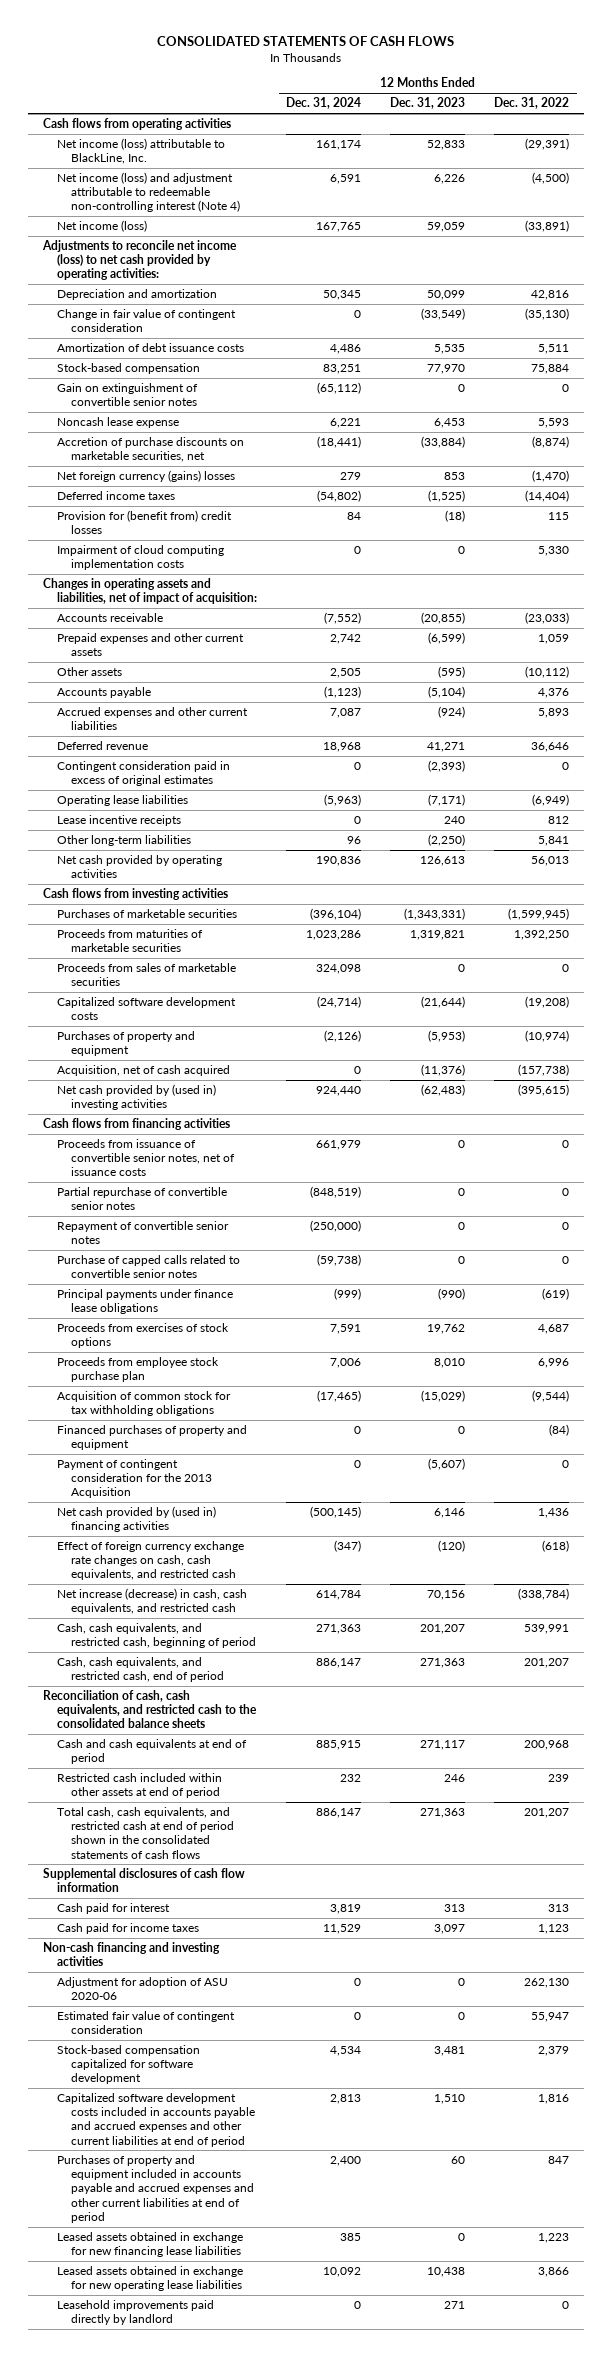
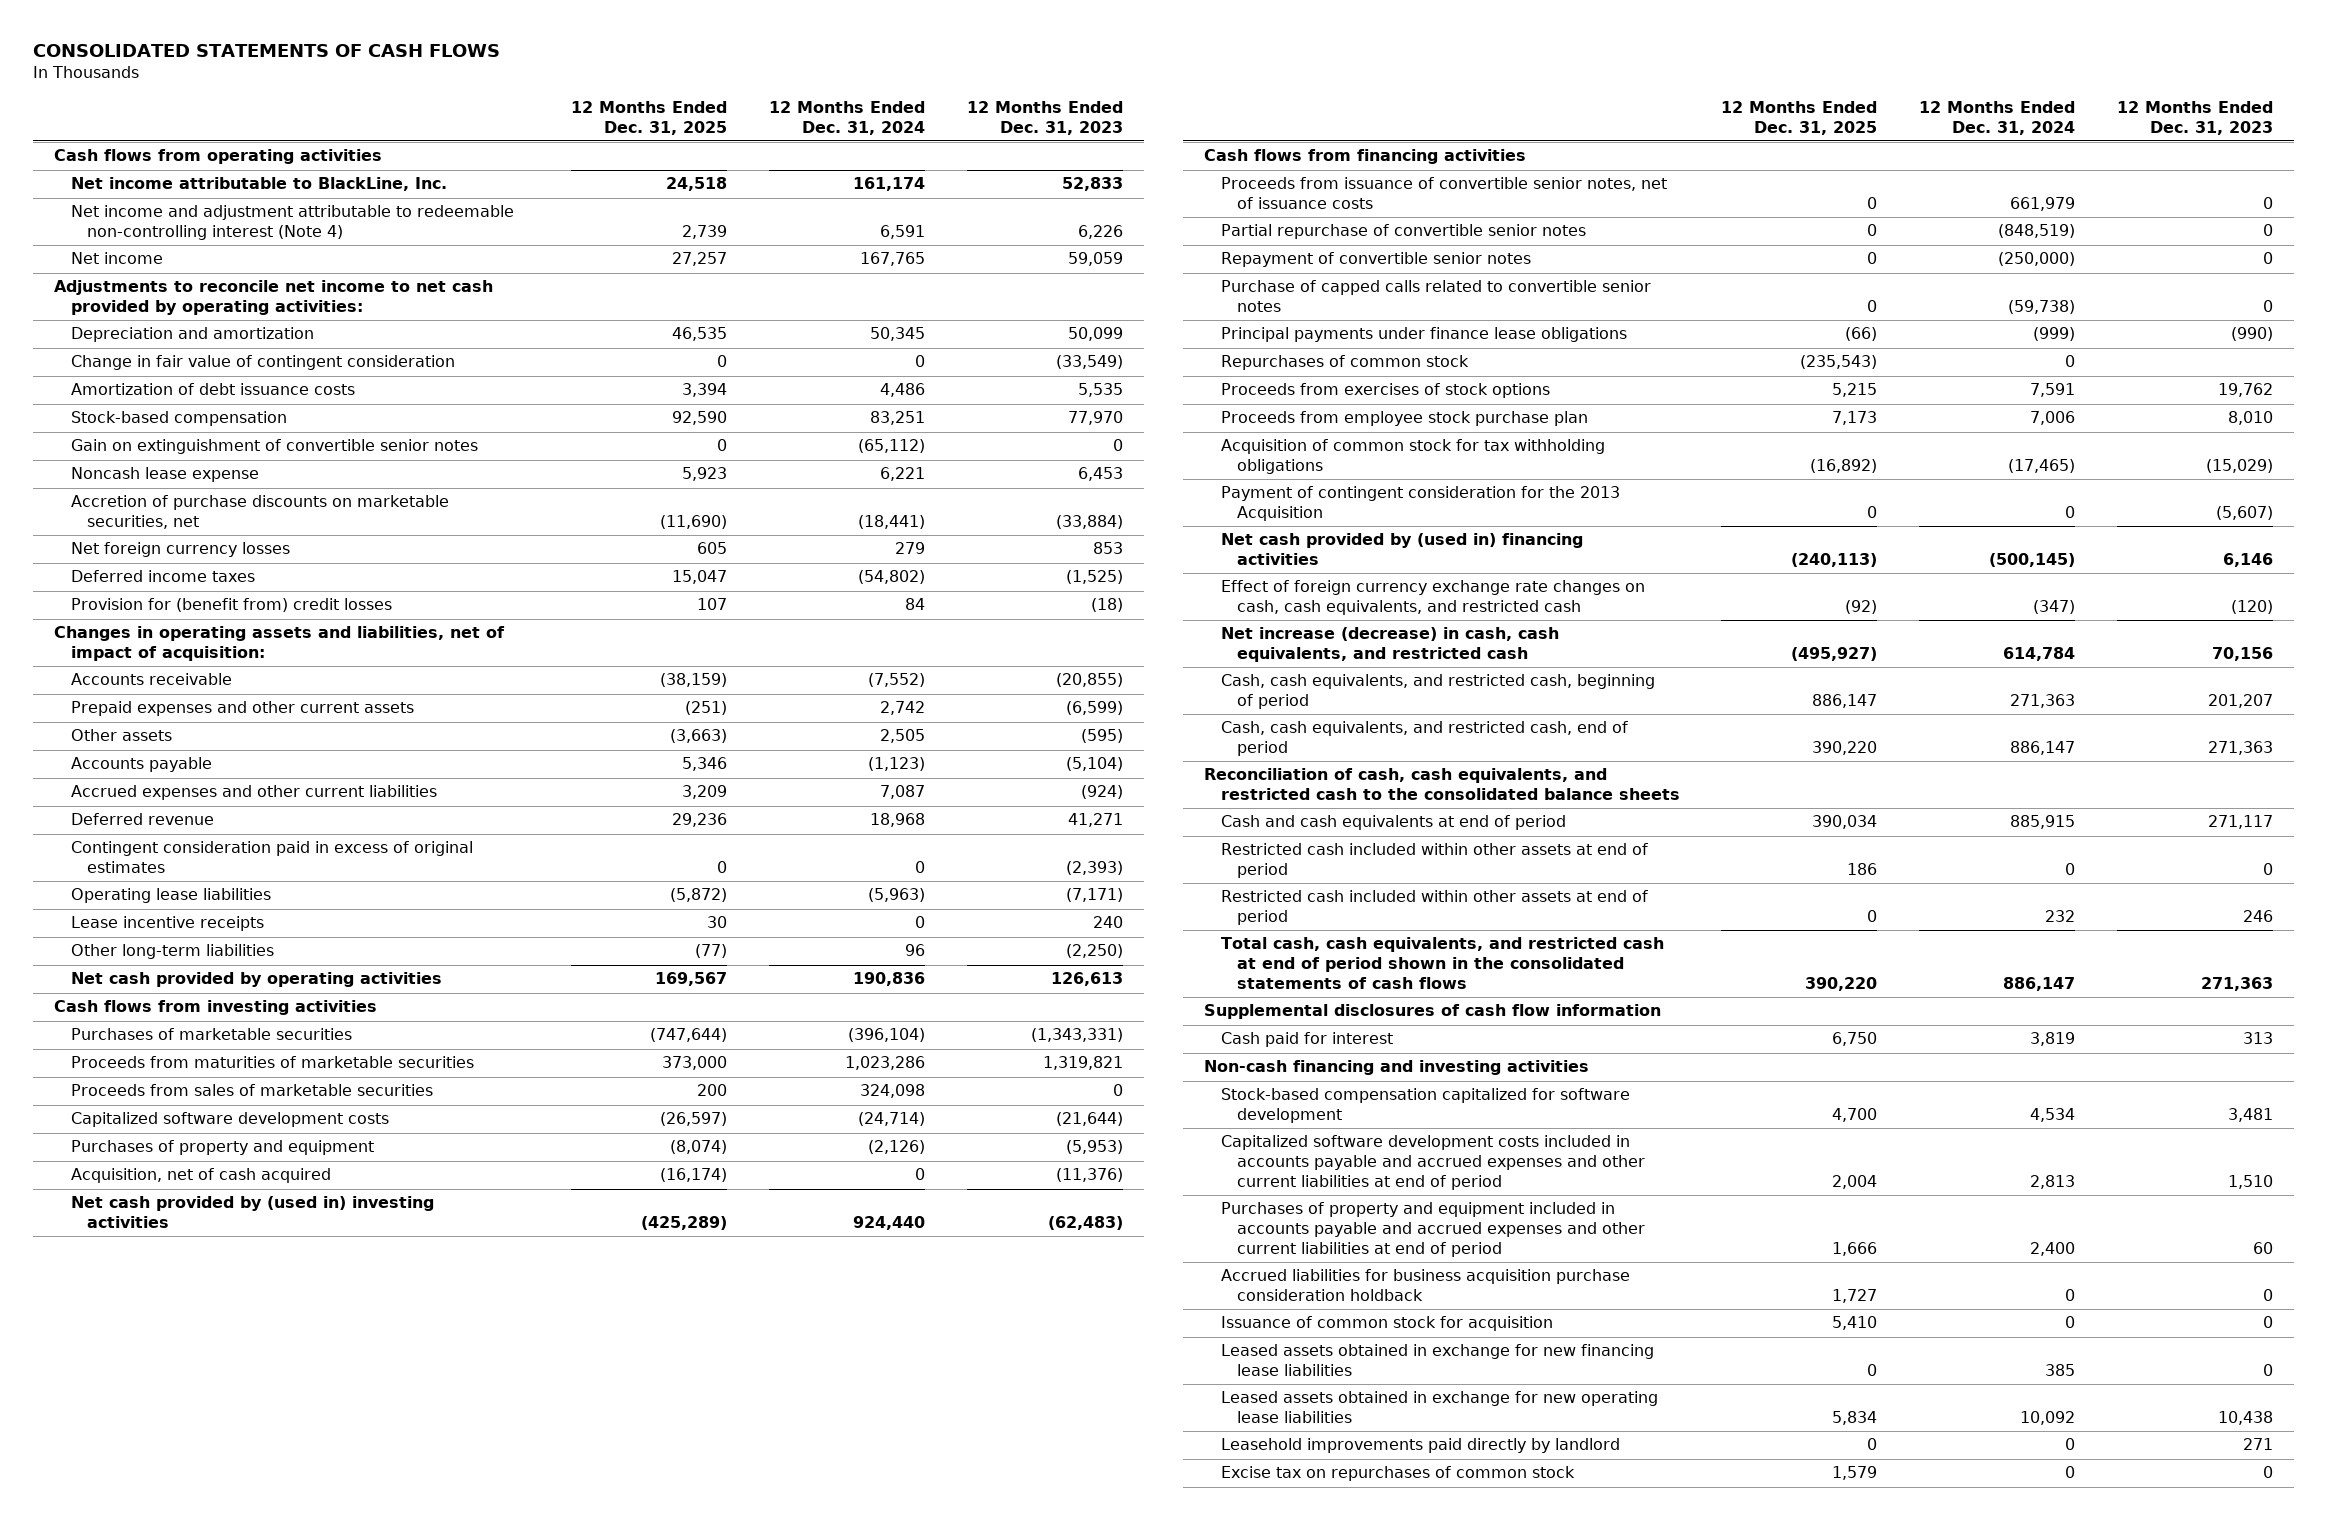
- | 12 Months Ended Dec. 31, 2024 | 12 Months Ended Dec. 31, 2023 | 12 Months Ended Dec. 31, 2022
+ | 12 Months Ended Dec. 31, 2025 | 12 Months Ended Dec. 31, 2024 | 12 Months Ended Dec. 31, 2023
- Net income (loss) attributable to BlackLine, Inc. | 161,174 | 52,833 | (29,391)
- Net income (loss) and adjustment attributable to redeemable non-controlling interest (Note 4) | 6,591 | 6,226 | (4,500)
- Net income (loss) | 167,765 | 59,059 | (33,891)
- Adjustments to reconcile net income (loss) to net cash provided by operating activities:
+ Net income attributable to BlackLine, Inc. | 24,518 | 161,174 | 52,833
+ Net income and adjustment attributable to redeemable non-controlling interest (Note 4) | 2,739 | 6,591 | 6,226
+ Net income | 27,257 | 167,765 | 59,059
+ Adjustments to reconcile net income to net cash provided by operating activities:
- Net foreign currency (gains) losses | 279 | 853 | (1,470)
+ Net foreign currency losses | 605 | 279 | 853
- Impairment of cloud computing implementation costs | 0 | 0 | 5,330
+ Repurchases of common stock | (235,543) | 0 |
- Financed purchases of property and equipment | 0 | 0 | (84)
+ Restricted cash included within other assets at end of period | 186 | 0 | 0
- Cash paid for income taxes | 11,529 | 3,097 | 1,123
- Adjustment for adoption of ASU 2020-06 | 0 | 0 | 262,130
- Estimated fair value of contingent consideration | 0 | 0 | 55,947
+ Accrued liabilities for business acquisition purchase consideration holdback | 1,727 | 0 | 0
+ Issuance of common stock for acquisition | 5,410 | 0 | 0
+ Excise tax on repurchases of common stock | 1,579 | 0 | 0

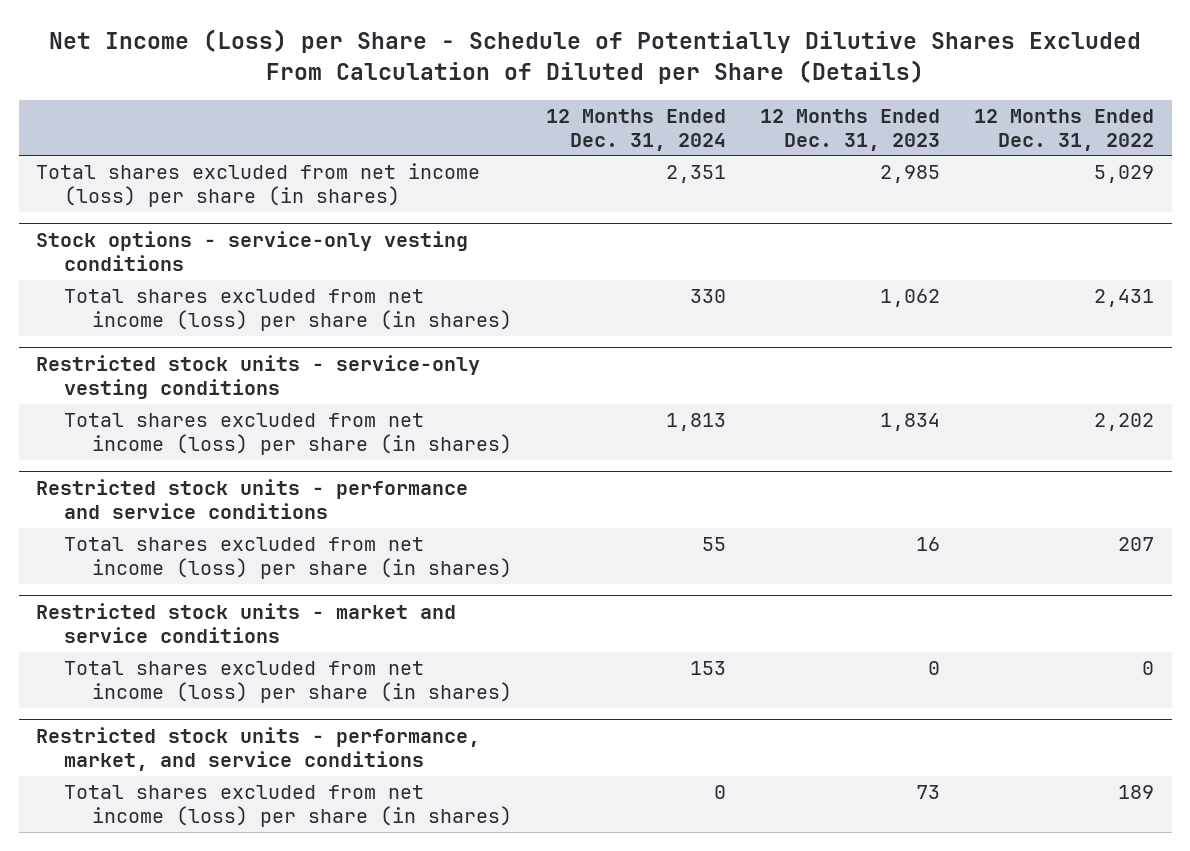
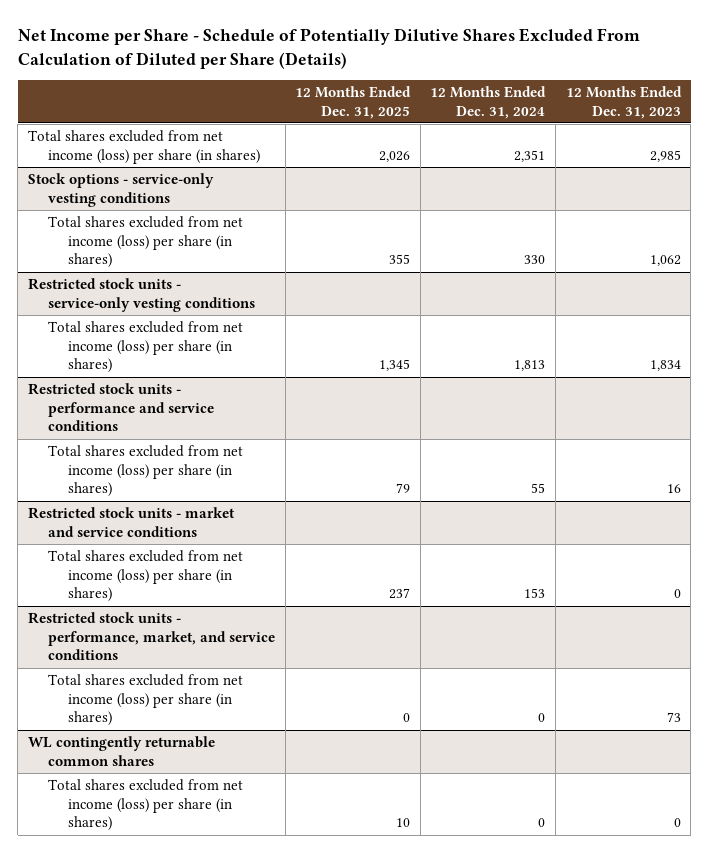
- Net Income (Loss) per Share - Schedule of Potentially Dilutive Shares Excluded From Calculation of Diluted per Share (Details)
+ Net Income per Share - Schedule of Potentially Dilutive Shares Excluded From Calculation of Diluted per Share (Details)
- | 12 Months Ended Dec. 31, 2024 | 12 Months Ended Dec. 31, 2023 | 12 Months Ended Dec. 31, 2022
+ | 12 Months Ended Dec. 31, 2025 | 12 Months Ended Dec. 31, 2024 | 12 Months Ended Dec. 31, 2023
+ WL contingently returnable common shares
+ Total shares excluded from net income (loss) per share (in shares) | 10 | 0 | 0

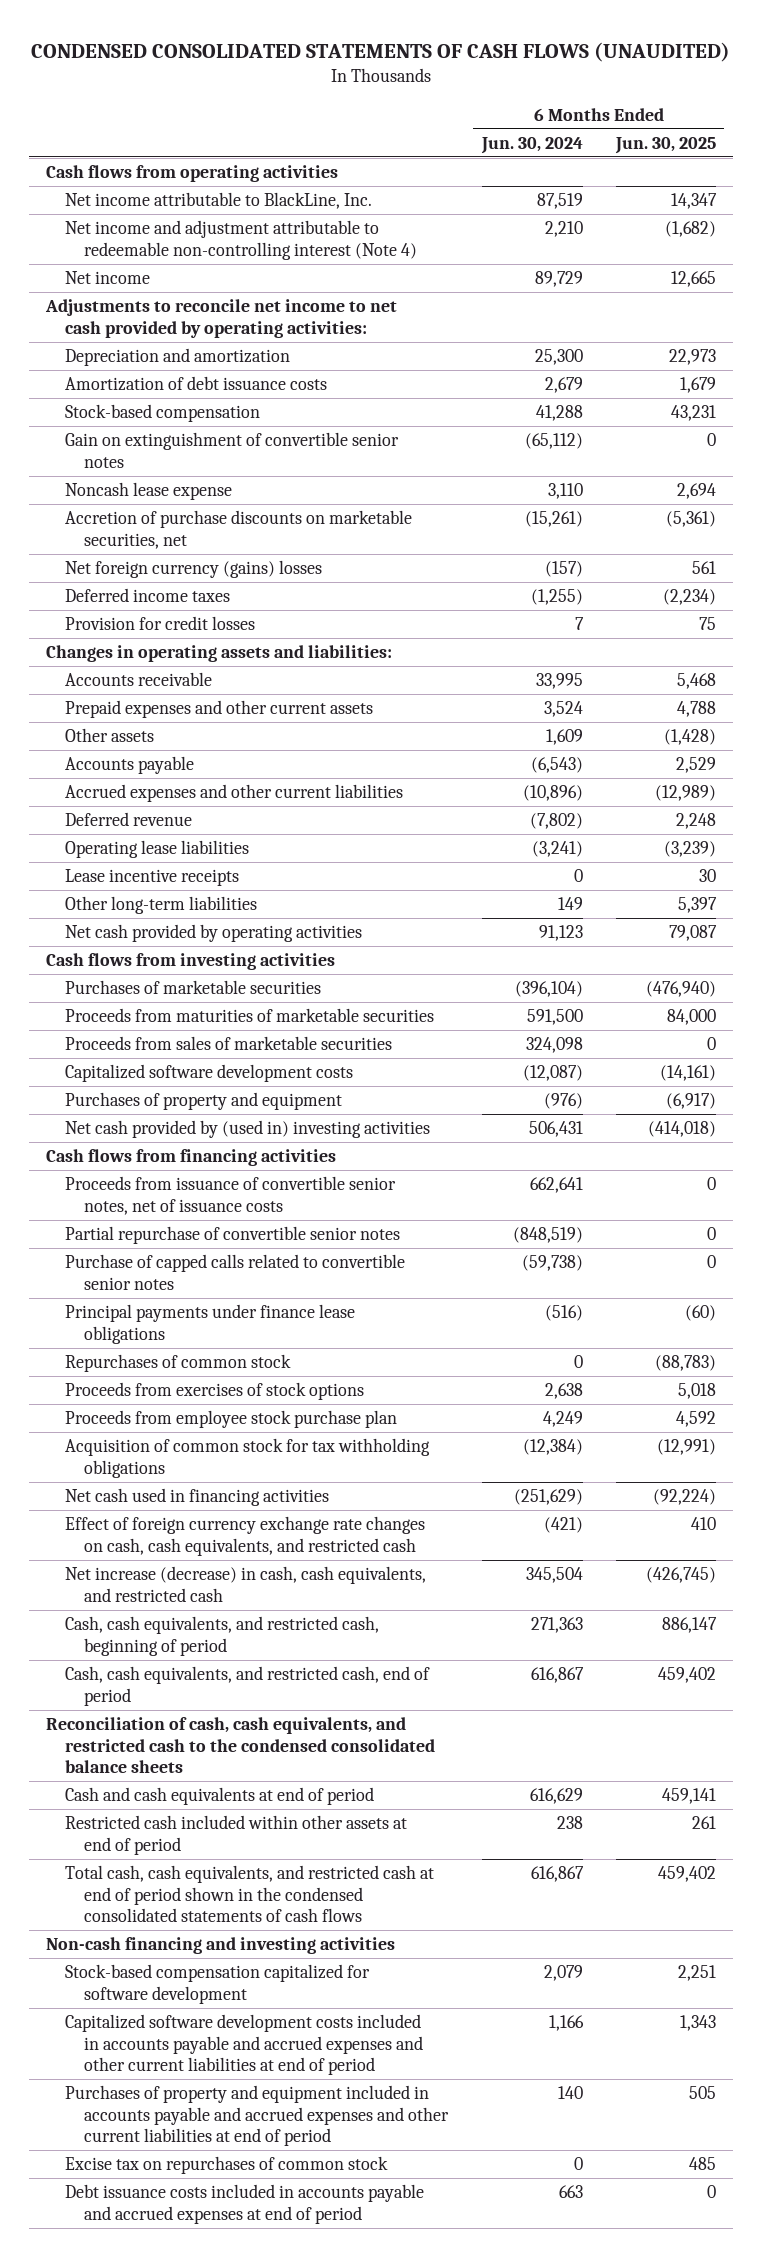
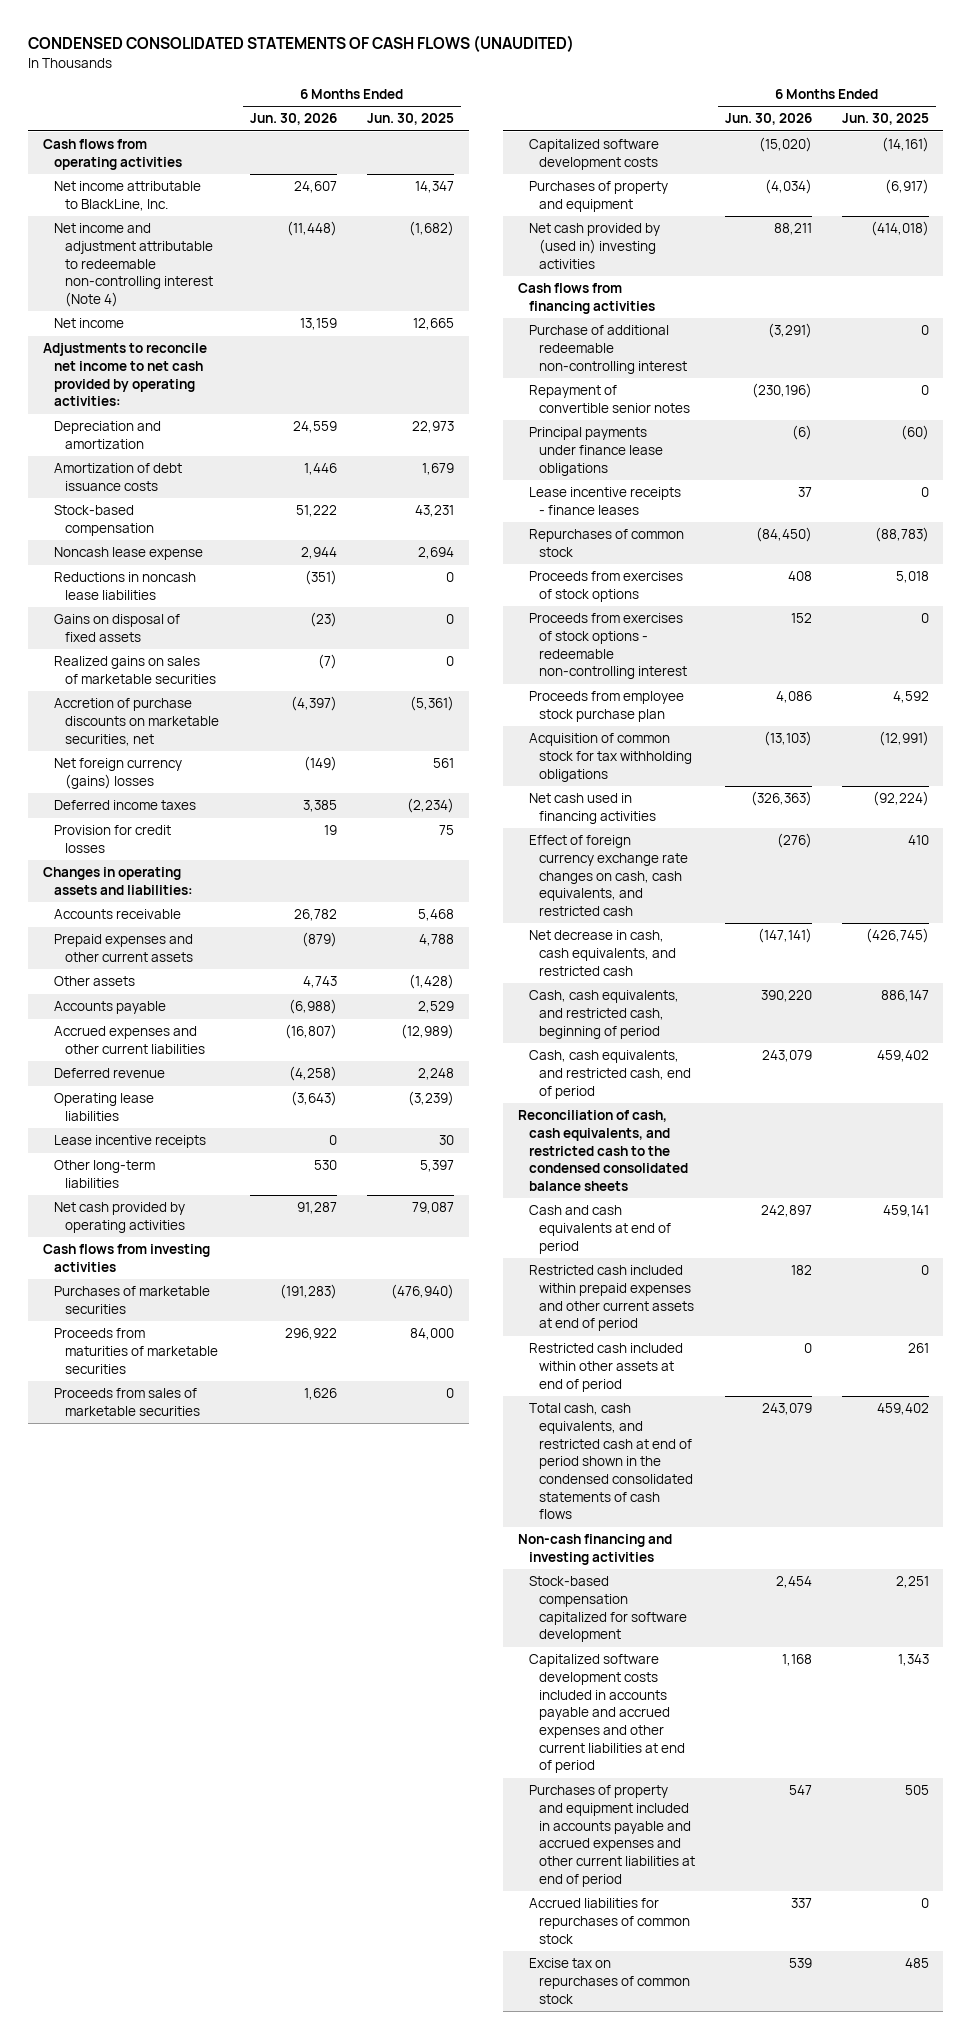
- | 6 Months Ended Jun. 30, 2024 | 6 Months Ended Jun. 30, 2025
+ | 6 Months Ended Jun. 30, 2026 | 6 Months Ended Jun. 30, 2025
- Gain on extinguishment of convertible senior notes | (65,112) | 0
+ Reductions in noncash lease liabilities | (351) | 0
+ Gains on disposal of fixed assets | (23) | 0
+ Realized gains on sales of marketable securities | (7) | 0
- Proceeds from issuance of convertible senior notes, net of issuance costs | 662,641 | 0
- Partial repurchase of convertible senior notes | (848,519) | 0
- Purchase of capped calls related to convertible senior notes | (59,738) | 0
+ Purchase of additional redeemable non-controlling interest | (3,291) | 0
+ Repayment of convertible senior notes | (230,196) | 0
+ Lease incentive receipts - finance leases | 37 | 0
+ Proceeds from exercises of stock options - redeemable non-controlling interest | 152 | 0
- Net increase (decrease) in cash, cash equivalents, and restricted cash | 345,504 | (426,745)
+ Net decrease in cash, cash equivalents, and restricted cash | (147,141) | (426,745)
+ Restricted cash included within prepaid expenses and other current assets at end of period | 182 | 0
+ Accrued liabilities for repurchases of common stock | 337 | 0
- Debt issuance costs included in accounts payable and accrued expenses at end of period | 663 | 0

